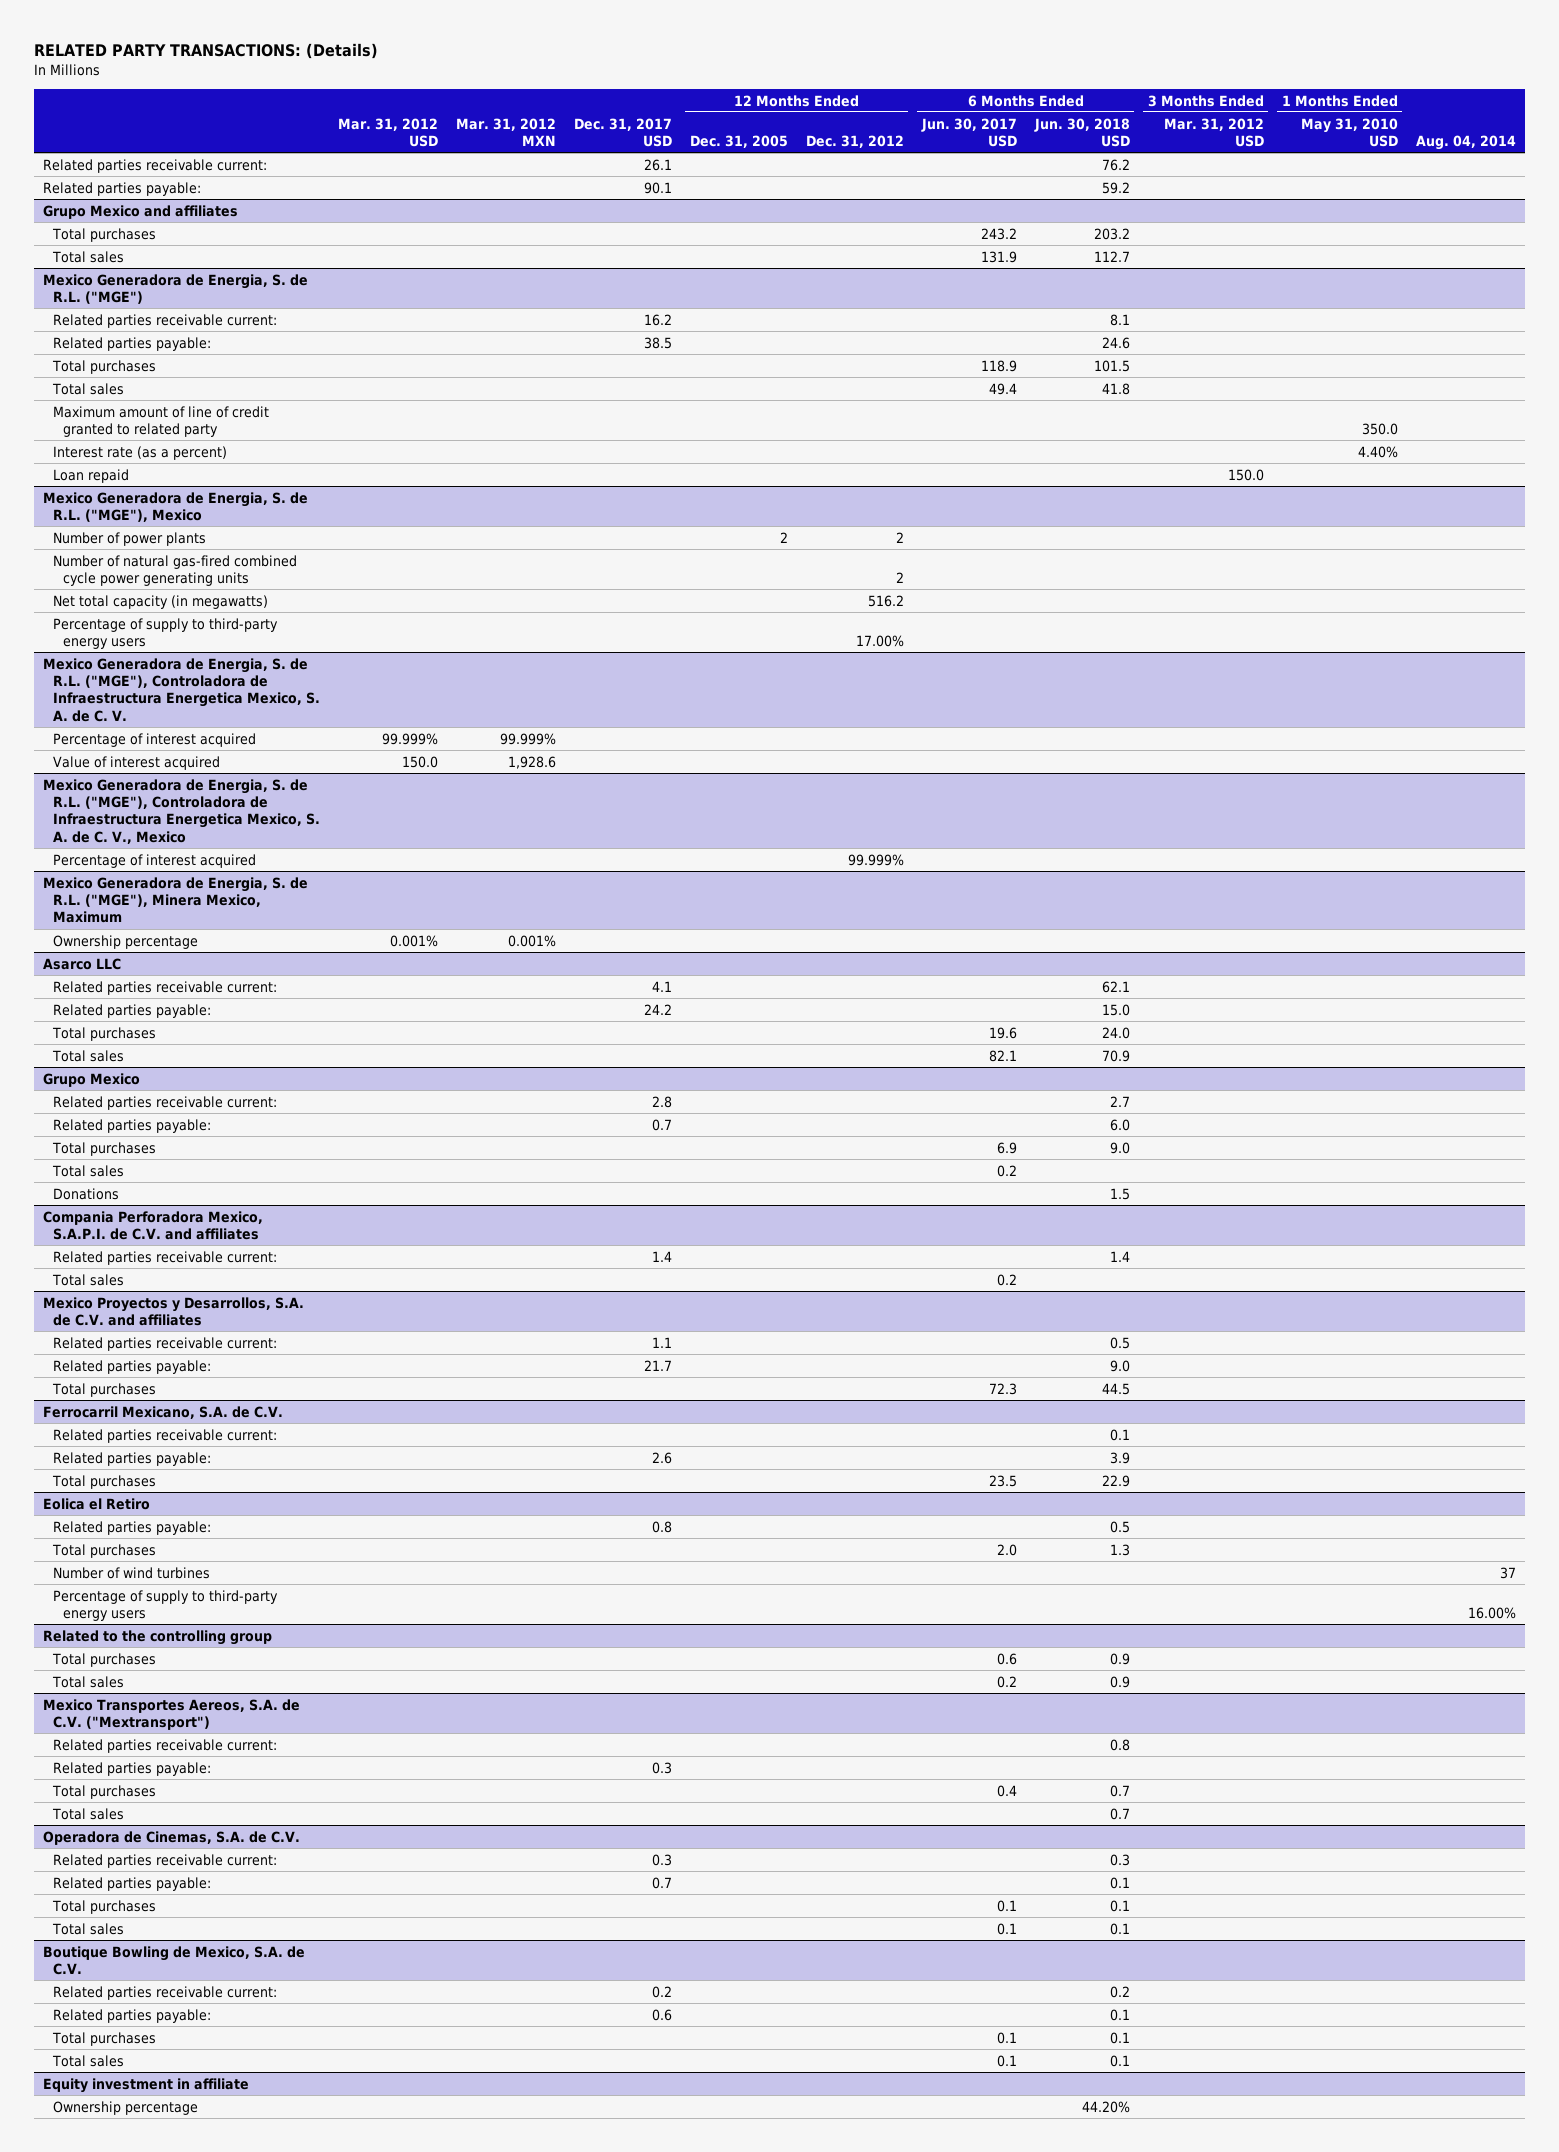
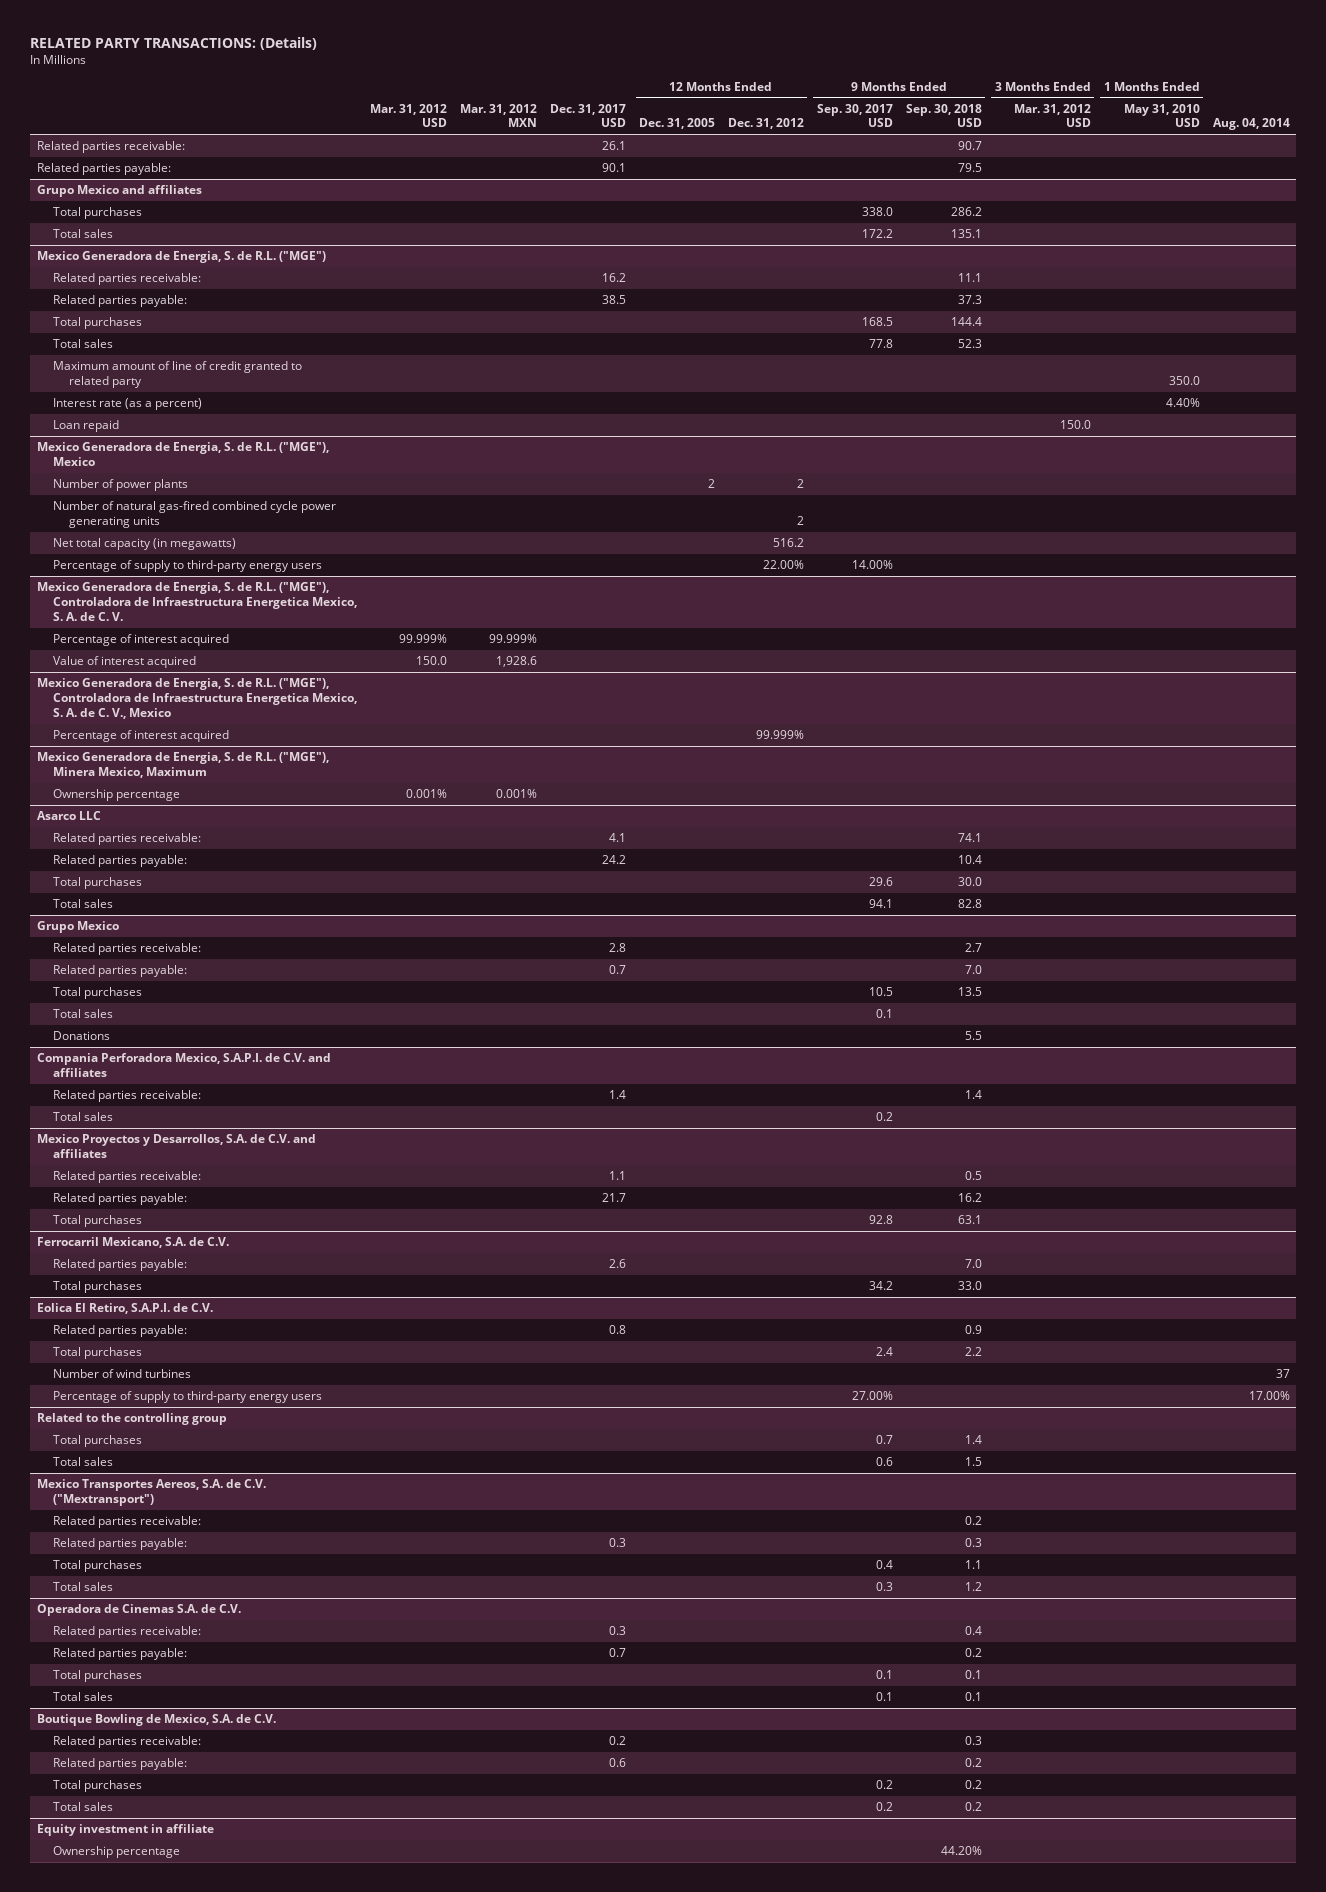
- | Mar. 31, 2012 USD | Mar. 31, 2012 MXN | Dec. 31, 2017 USD | 12 Months Ended Dec. 31, 2005 | 12 Months Ended Dec. 31, 2012 | 6 Months Ended Jun. 30, 2017 USD | 6 Months Ended Jun. 30, 2018 USD | 3 Months Ended Mar. 31, 2012 USD | 1 Months Ended May 31, 2010 USD | Aug. 04, 2014
+ | Mar. 31, 2012 USD | Mar. 31, 2012 MXN | Dec. 31, 2017 USD | 12 Months Ended Dec. 31, 2005 | 12 Months Ended Dec. 31, 2012 | 9 Months Ended Sep. 30, 2017 USD | 9 Months Ended Sep. 30, 2018 USD | 3 Months Ended Mar. 31, 2012 USD | 1 Months Ended May 31, 2010 USD | Aug. 04, 2014
- Related parties receivable current: | | | 26.1 | | | | 76.2 | | |
+ Related parties receivable: | | | 26.1 | | | | 90.7 | | |
@ Mexico Generadora de Energia, S. de R.L. ("MGE")
- Related parties receivable current: | | | 16.2 | | | | 8.1 | | |
+ Related parties receivable: | | | 16.2 | | | | 11.1 | | |
@ Mexico Generadora de Energia, S. de R.L. ("MGE"), Mexico
- Percentage of supply to third-party energy users | | | | | 17.00% | | | | |
+ Percentage of supply to third-party energy users | | | | | 22.00% | 14.00% | | | |
@ Asarco LLC
- Related parties receivable current: | | | 4.1 | | | | 62.1 | | |
+ Related parties receivable: | | | 4.1 | | | | 74.1 | | |
@ Grupo Mexico
- Related parties receivable current: | | | 2.8 | | | | 2.7 | | |
+ Related parties receivable: | | | 2.8 | | | | 2.7 | | |
@ Compania Perforadora Mexico, S.A.P.I. de C.V. and affiliates
- Related parties receivable current: | | | 1.4 | | | | 1.4 | | |
+ Related parties receivable: | | | 1.4 | | | | 1.4 | | |
@ Mexico Proyectos y Desarrollos, S.A. de C.V. and affiliates
- Related parties receivable current: | | | 1.1 | | | | 0.5 | | |
+ Related parties receivable: | | | 1.1 | | | | 0.5 | | |
@ Ferrocarril Mexicano, S.A. de C.V.
- Related parties receivable current: | | | | | | | 0.1 | | |
- Eolica el Retiro
+ Eolica El Retiro, S.A.P.I. de C.V.
- Percentage of supply to third-party energy users | | | | | | | | | | 16.00%
+ Percentage of supply to third-party energy users | | | | | | 27.00% | | | | 17.00%
@ Mexico Transportes Aereos, S.A. de C.V. ("Mextransport")
- Related parties receivable current: | | | | | | | 0.8 | | |
+ Related parties receivable: | | | | | | | 0.2 | | |
- Operadora de Cinemas, S.A. de C.V.
- Related parties receivable current: | | | 0.3 | | | | 0.3 | | |
+ Operadora de Cinemas S.A. de C.V.
+ Related parties receivable: | | | 0.3 | | | | 0.4 | | |
@ Boutique Bowling de Mexico, S.A. de C.V.
- Related parties receivable current: | | | 0.2 | | | | 0.2 | | |
+ Related parties receivable: | | | 0.2 | | | | 0.3 | | |

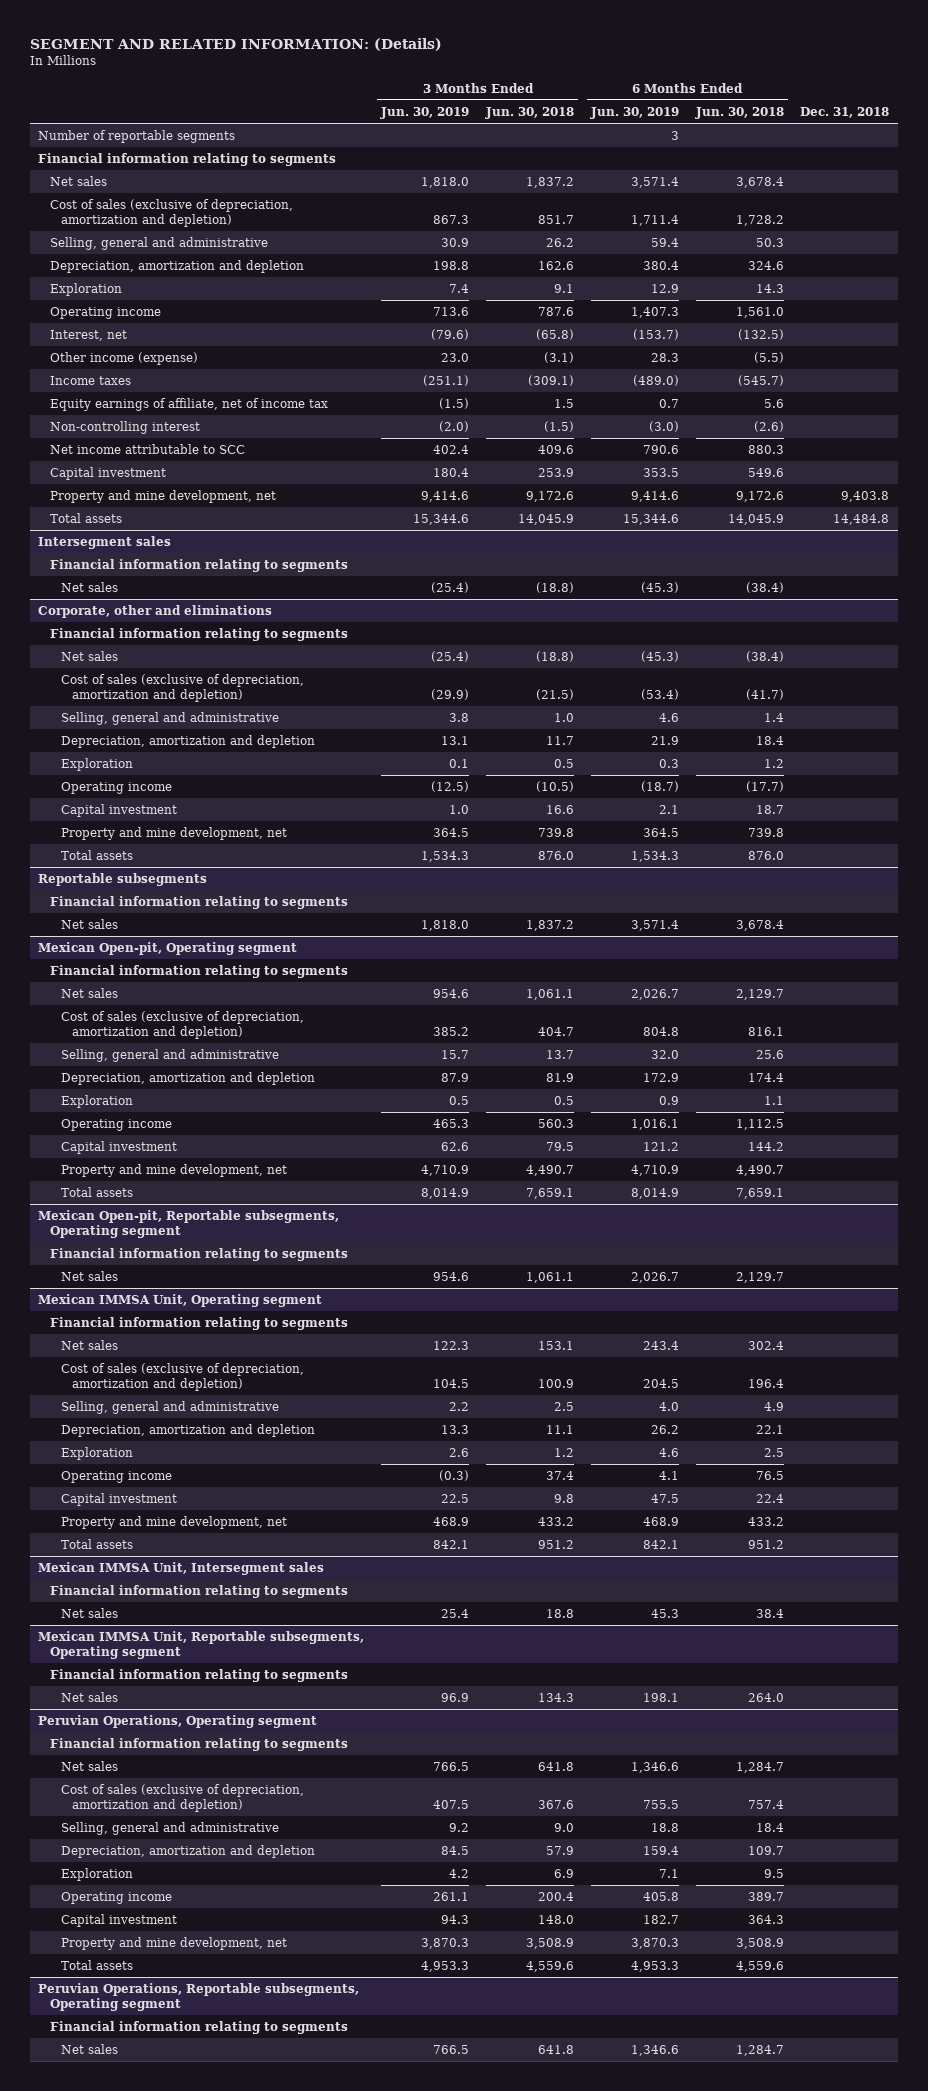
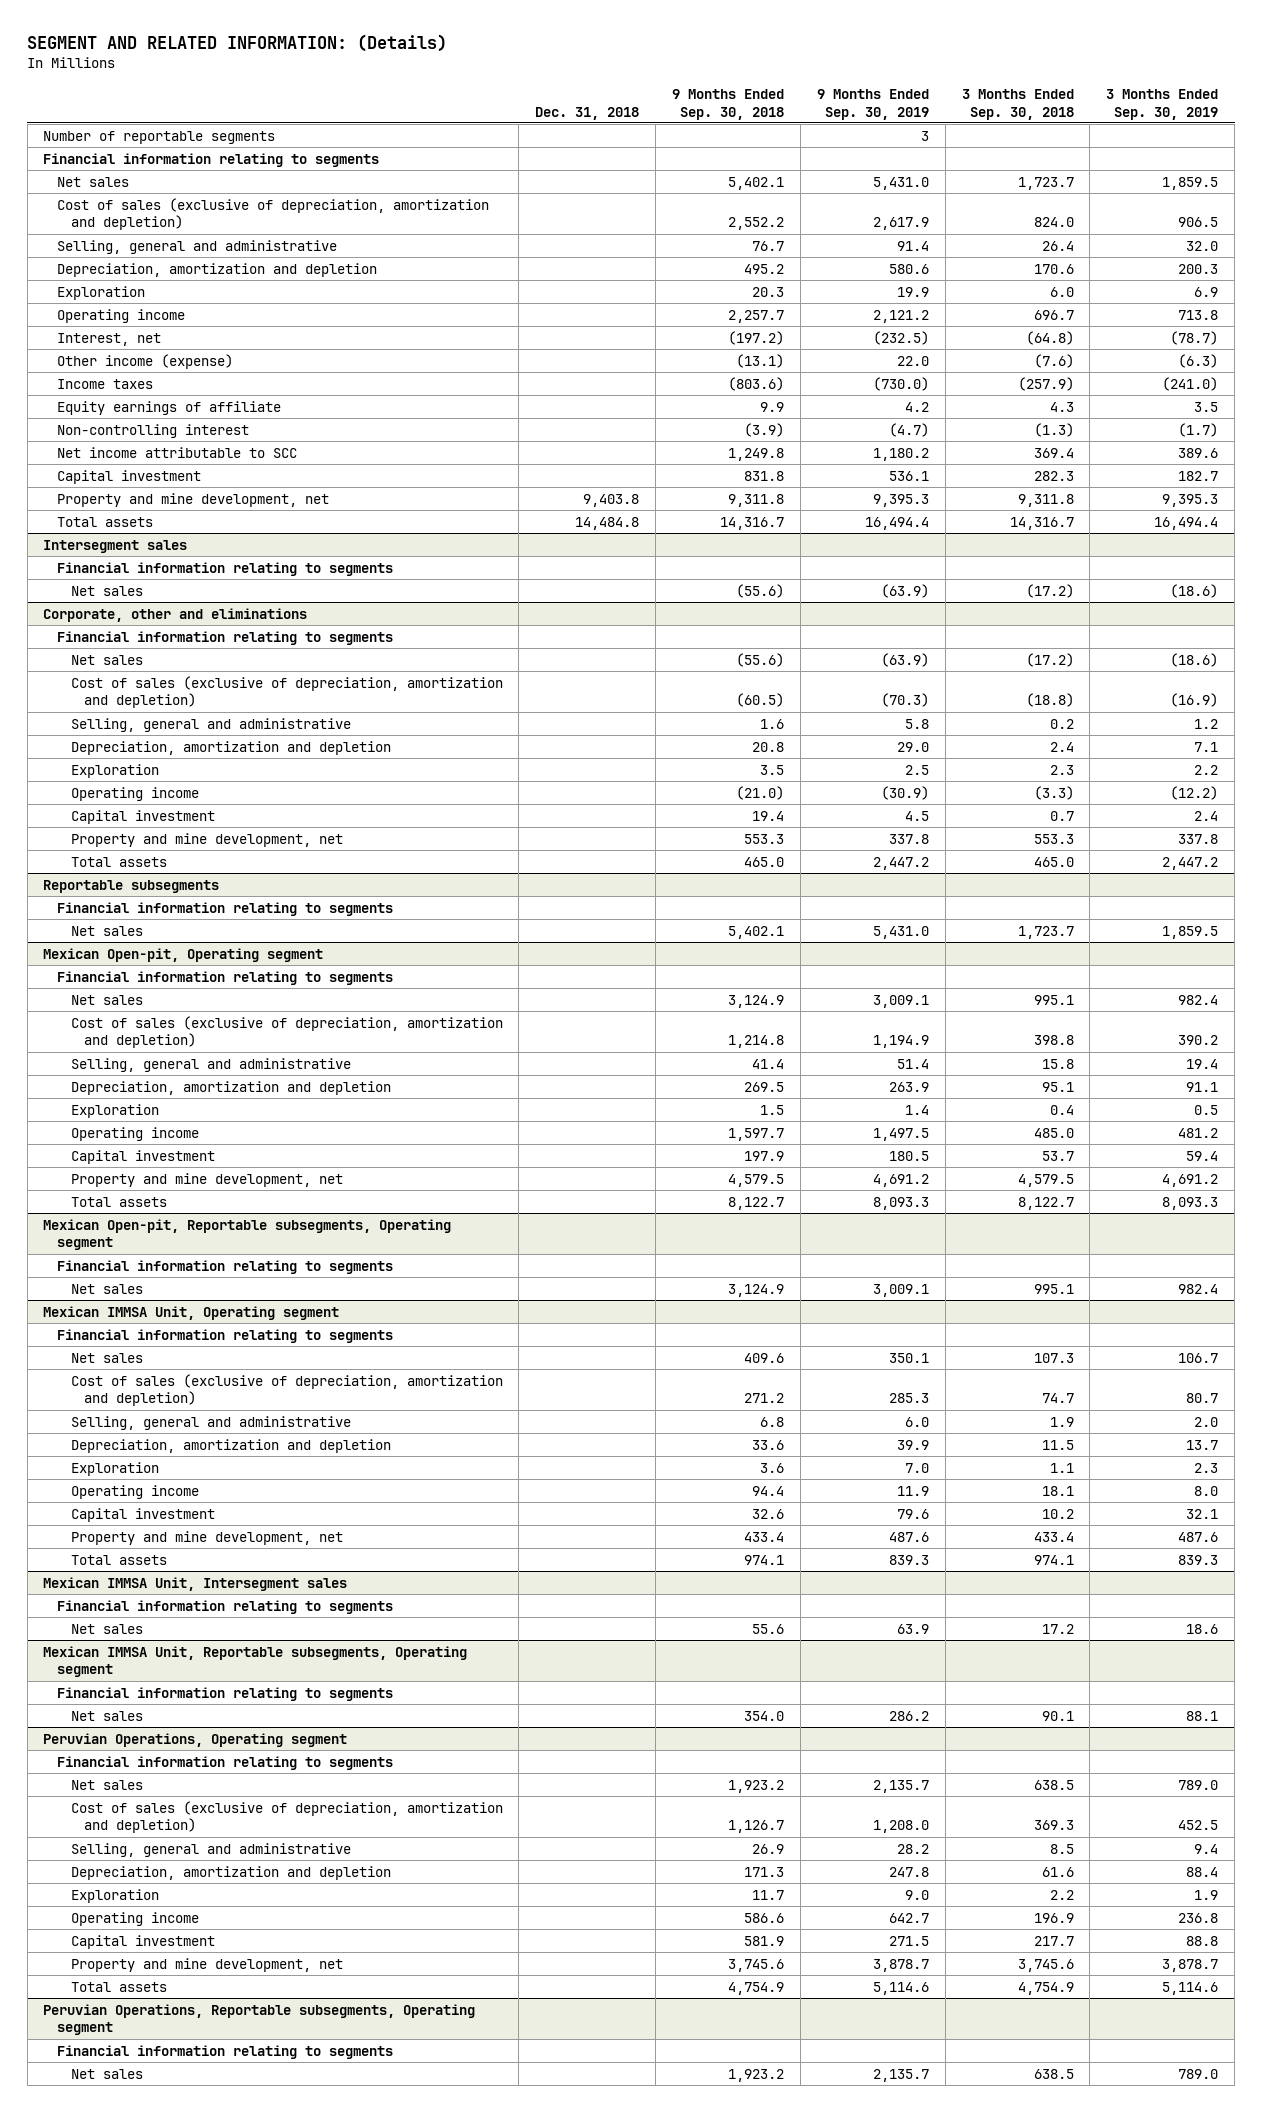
- | 3 Months Ended Jun. 30, 2019 | 3 Months Ended Jun. 30, 2018 | 6 Months Ended Jun. 30, 2019 | 6 Months Ended Jun. 30, 2018 | Dec. 31, 2018
+ | Dec. 31, 2018 | 9 Months Ended Sep. 30, 2018 | 9 Months Ended Sep. 30, 2019 | 3 Months Ended Sep. 30, 2018 | 3 Months Ended Sep. 30, 2019
- Equity earnings of affiliate, net of income tax | (1.5) | 1.5 | 0.7 | 5.6 |
+ Equity earnings of affiliate | | 9.9 | 4.2 | 4.3 | 3.5

